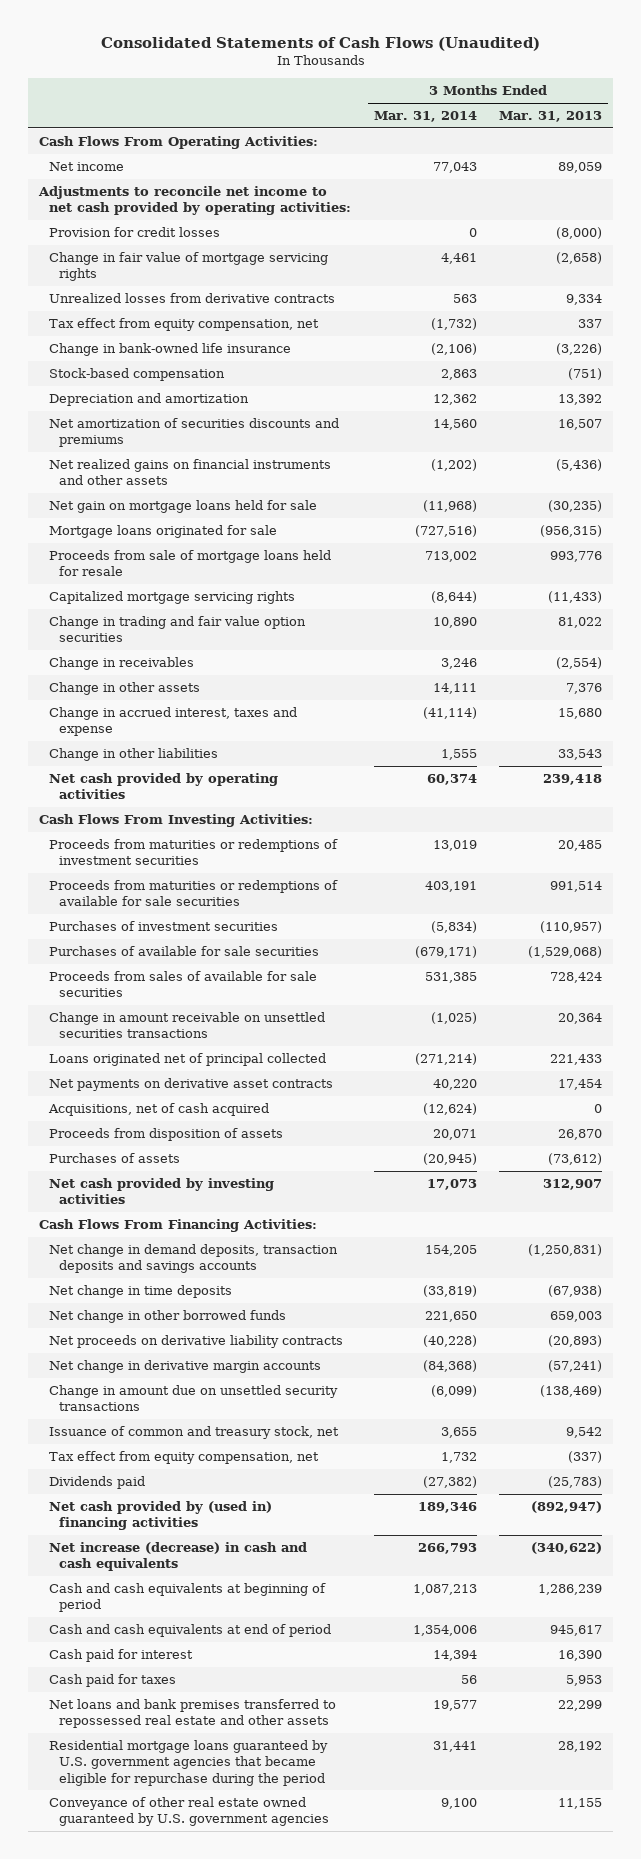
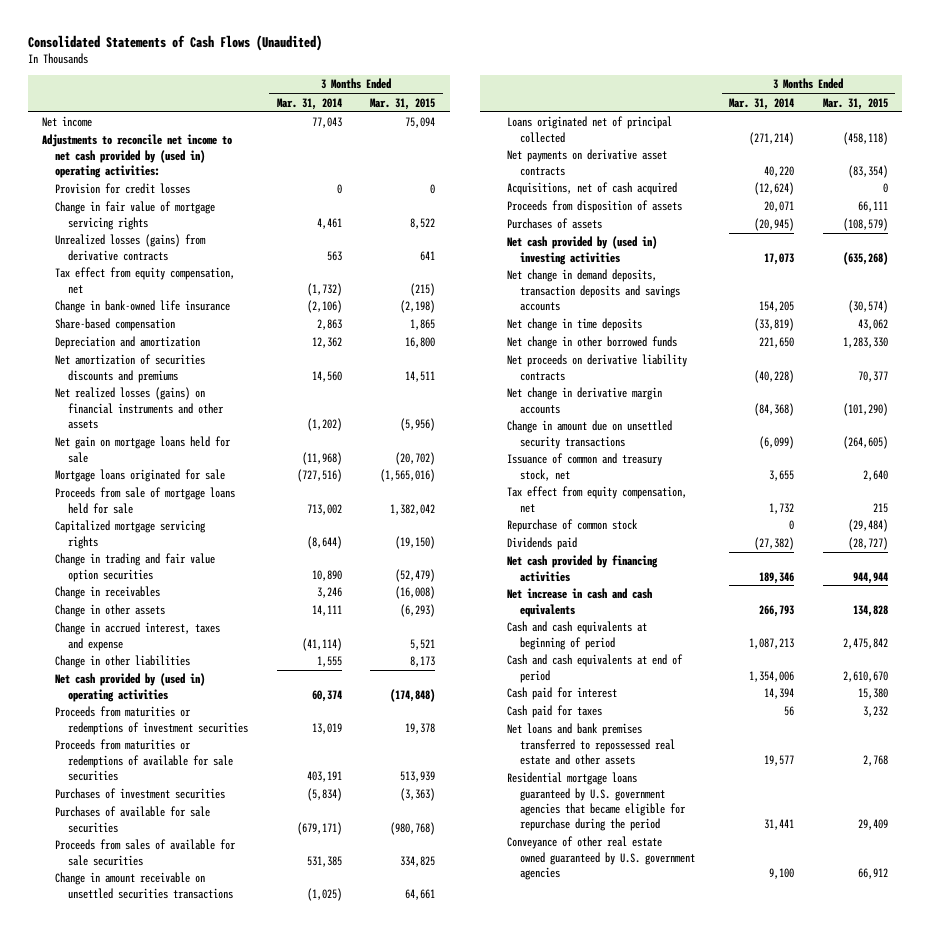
- | 3 Months Ended Mar. 31, 2014 | 3 Months Ended Mar. 31, 2013
+ | 3 Months Ended Mar. 31, 2014 | 3 Months Ended Mar. 31, 2015
- Cash Flows From Operating Activities:
- Adjustments to reconcile net income to net cash provided by operating activities:
+ Adjustments to reconcile net income to net cash provided by (used in) operating activities:
- Unrealized losses from derivative contracts | 563 | 9,334
+ Unrealized losses (gains) from derivative contracts | 563 | 641
- Stock-based compensation | 2,863 | (751)
+ Share-based compensation | 2,863 | 1,865
- Net realized gains on financial instruments and other assets | (1,202) | (5,436)
+ Net realized losses (gains) on financial instruments and other assets | (1,202) | (5,956)
- Proceeds from sale of mortgage loans held for resale | 713,002 | 993,776
+ Proceeds from sale of mortgage loans held for sale | 713,002 | 1,382,042
- Net cash provided by operating activities | 60,374 | 239,418
- Cash Flows From Investing Activities:
+ Net cash provided by (used in) operating activities | 60,374 | (174,848)
- Net cash provided by investing activities | 17,073 | 312,907
- Cash Flows From Financing Activities:
+ Net cash provided by (used in) investing activities | 17,073 | (635,268)
+ Repurchase of common stock | 0 | (29,484)
- Net cash provided by (used in) financing activities | 189,346 | (892,947)
- Net increase (decrease) in cash and cash equivalents | 266,793 | (340,622)
+ Net cash provided by financing activities | 189,346 | 944,944
+ Net increase in cash and cash equivalents | 266,793 | 134,828

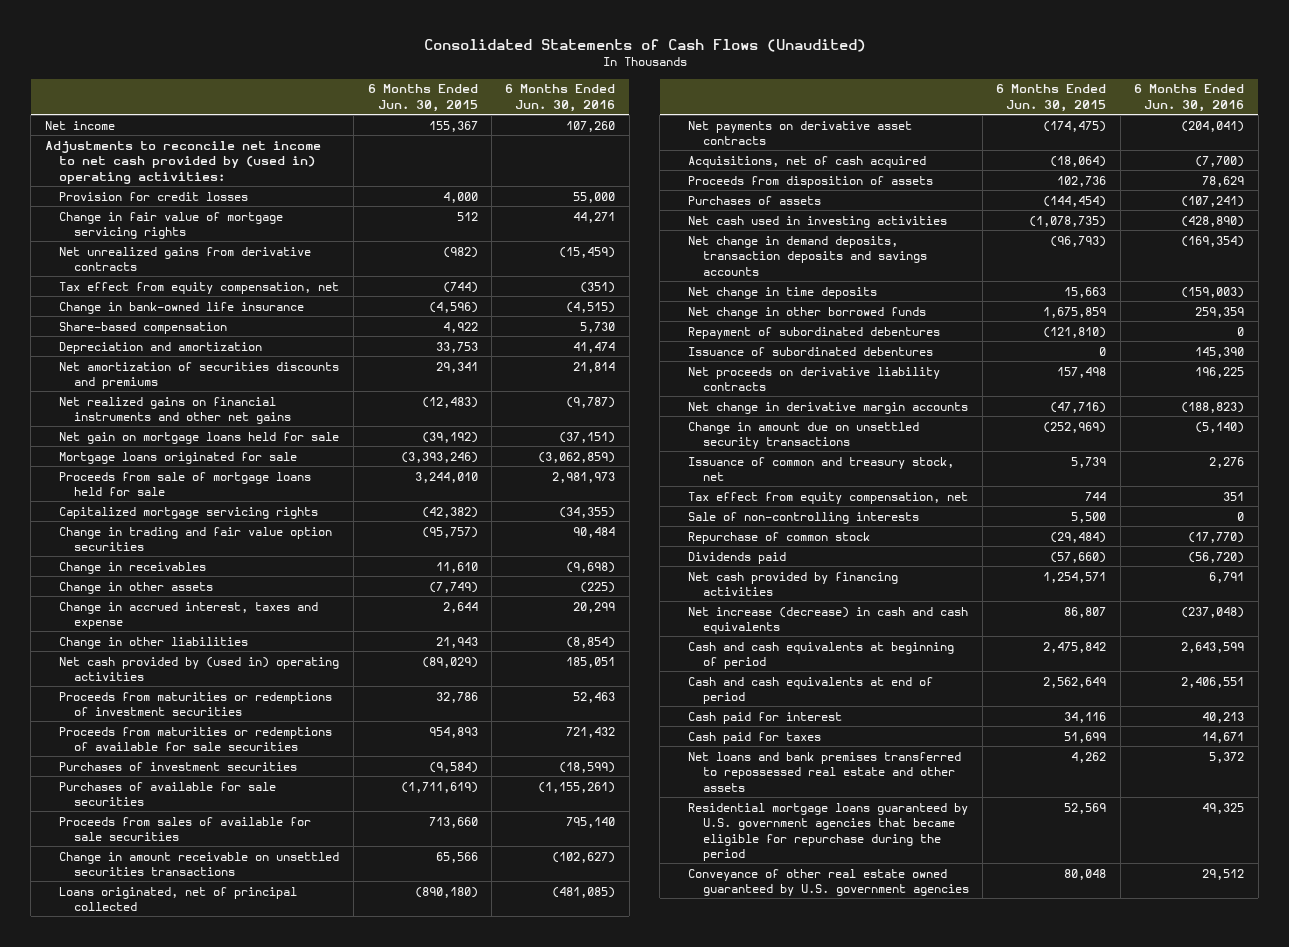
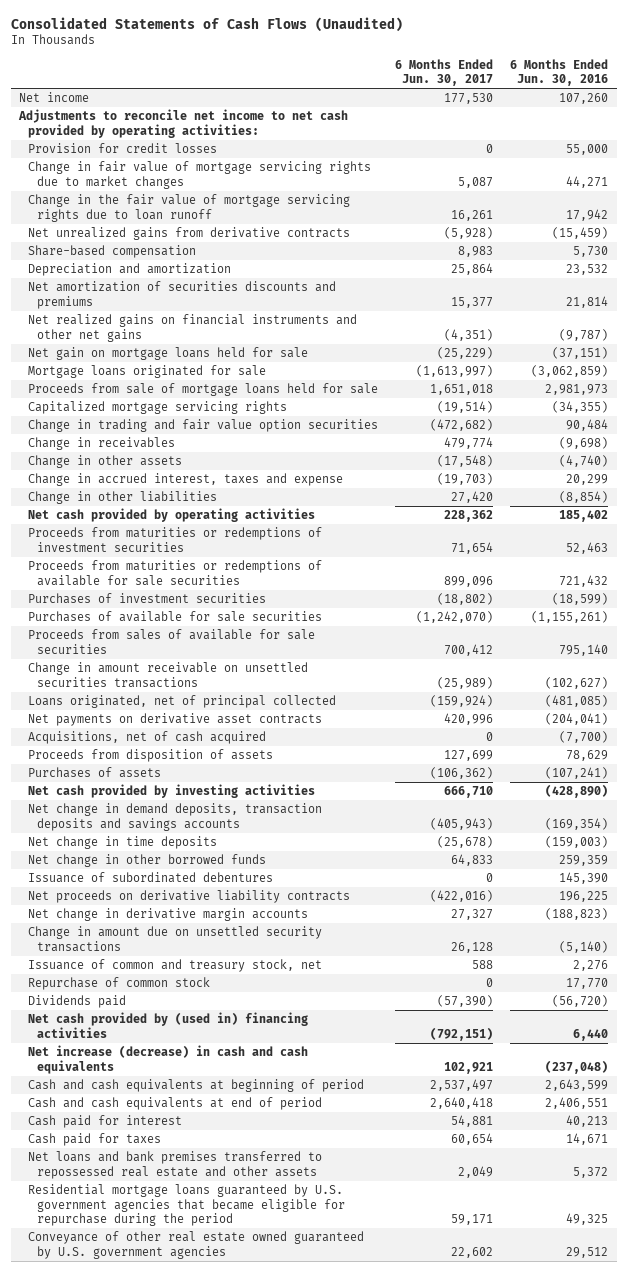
- | 6 Months Ended Jun. 30, 2015 | 6 Months Ended Jun. 30, 2016
+ | 6 Months Ended Jun. 30, 2017 | 6 Months Ended Jun. 30, 2016
- Adjustments to reconcile net income to net cash provided by (used in) operating activities:
+ Adjustments to reconcile net income to net cash provided by operating activities:
- Change in fair value of mortgage servicing rights | 512 | 44,271
+ Change in fair value of mortgage servicing rights due to market changes | 5,087 | 44,271
+ Change in the fair value of mortgage servicing rights due to loan runoff | 16,261 | 17,942
- Tax effect from equity compensation, net | (744) | (351)
- Change in bank-owned life insurance | (4,596) | (4,515)
- Depreciation and amortization | 33,753 | 41,474
+ Depreciation and amortization | 25,864 | 23,532
- Change in other assets | (7,749) | (225)
+ Change in other assets | (17,548) | (4,740)
- Net cash provided by (used in) operating activities | (89,029) | 185,051
+ Net cash provided by operating activities | 228,362 | 185,402
- Net cash used in investing activities | (1,078,735) | (428,890)
+ Net cash provided by investing activities | 666,710 | (428,890)
- Repayment of subordinated debentures | (121,810) | 0
- Tax effect from equity compensation, net | 744 | 351
- Sale of non-controlling interests | 5,500 | 0
- Repurchase of common stock | (29,484) | (17,770)
+ Repurchase of common stock | 0 | 17,770
- Net cash provided by financing activities | 1,254,571 | 6,791
+ Net cash provided by (used in) financing activities | (792,151) | 6,440

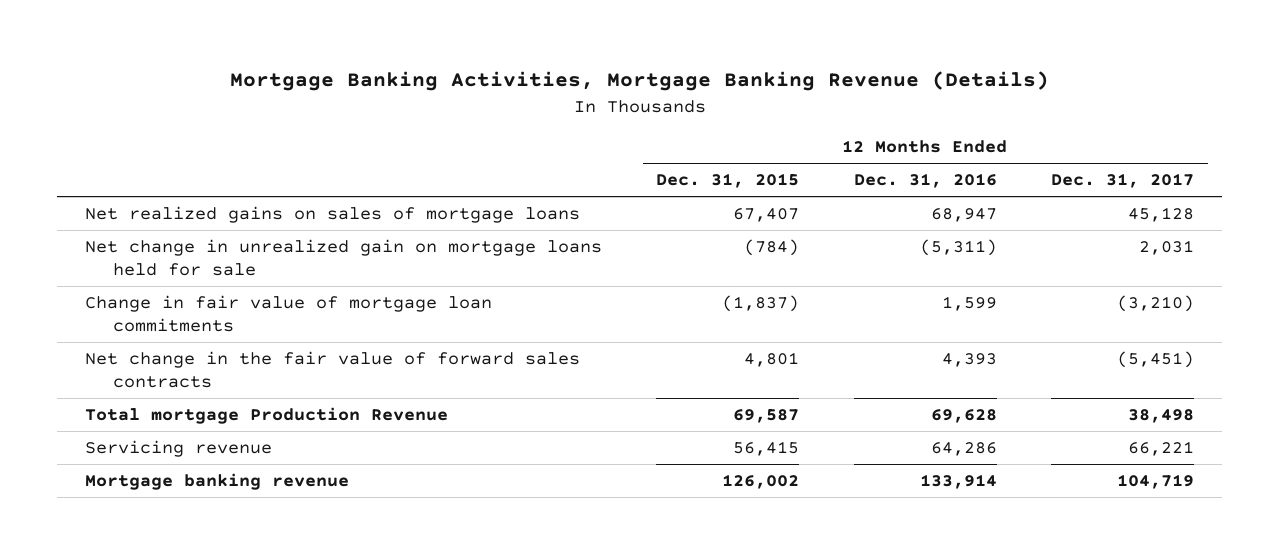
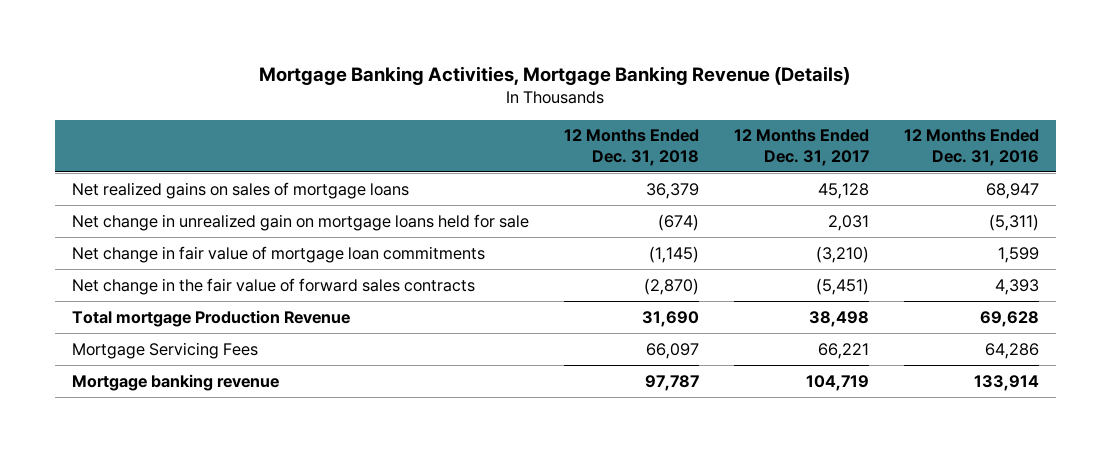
- | 12 Months Ended Dec. 31, 2015 | 12 Months Ended Dec. 31, 2016 | 12 Months Ended Dec. 31, 2017
+ | 12 Months Ended Dec. 31, 2018 | 12 Months Ended Dec. 31, 2017 | 12 Months Ended Dec. 31, 2016
- Change in fair value of mortgage loan commitments | (1,837) | 1,599 | (3,210)
+ Net change in fair value of mortgage loan commitments | (1,145) | (3,210) | 1,599
- Servicing revenue | 56,415 | 64,286 | 66,221
+ Mortgage Servicing Fees | 66,097 | 66,221 | 64,286

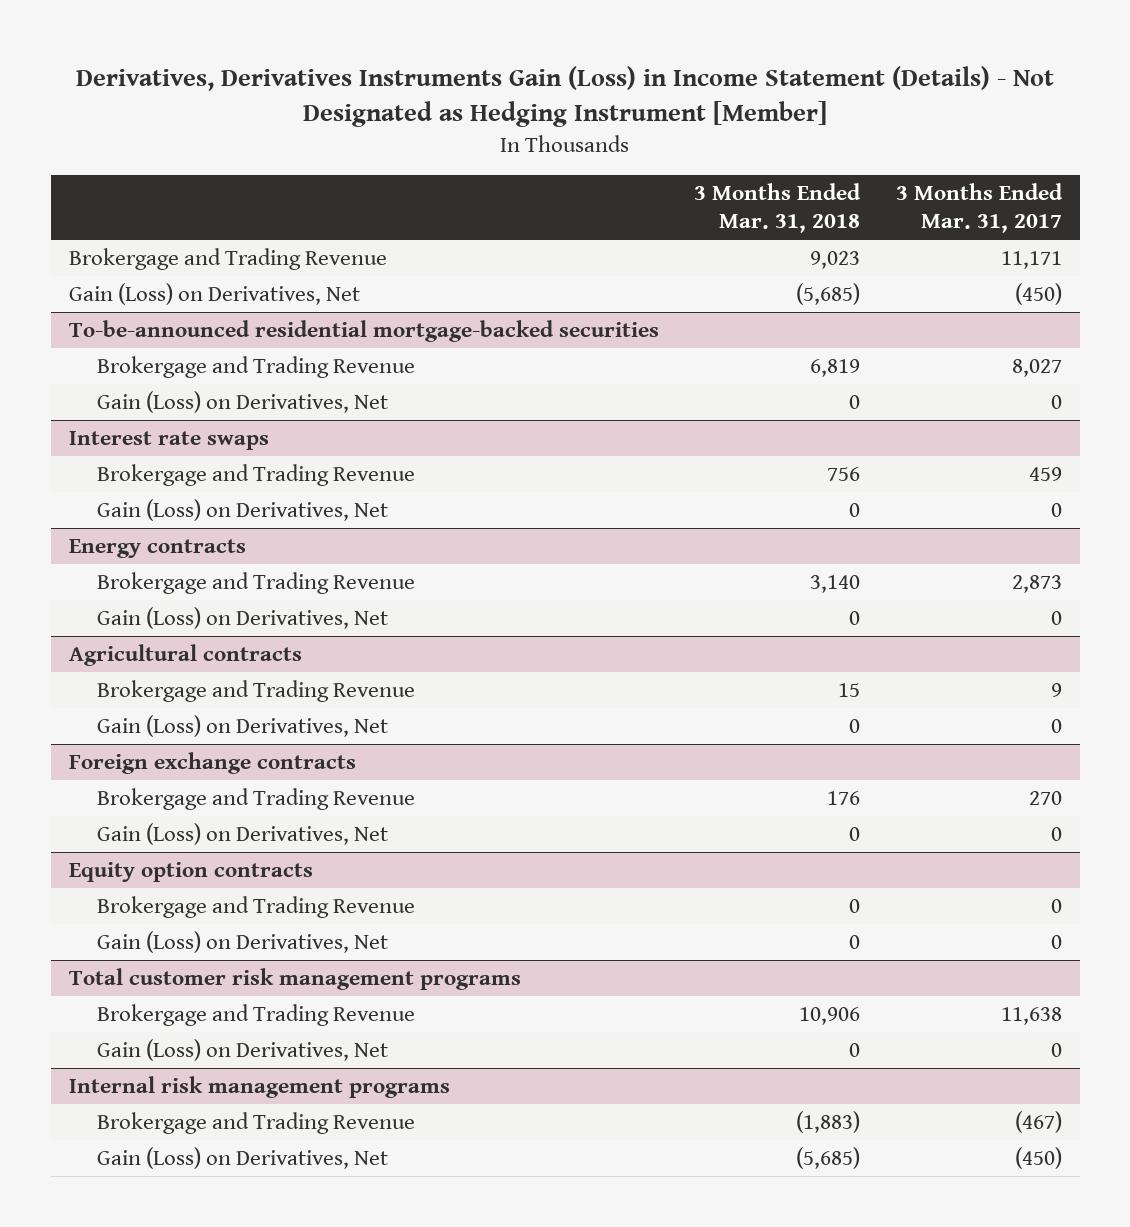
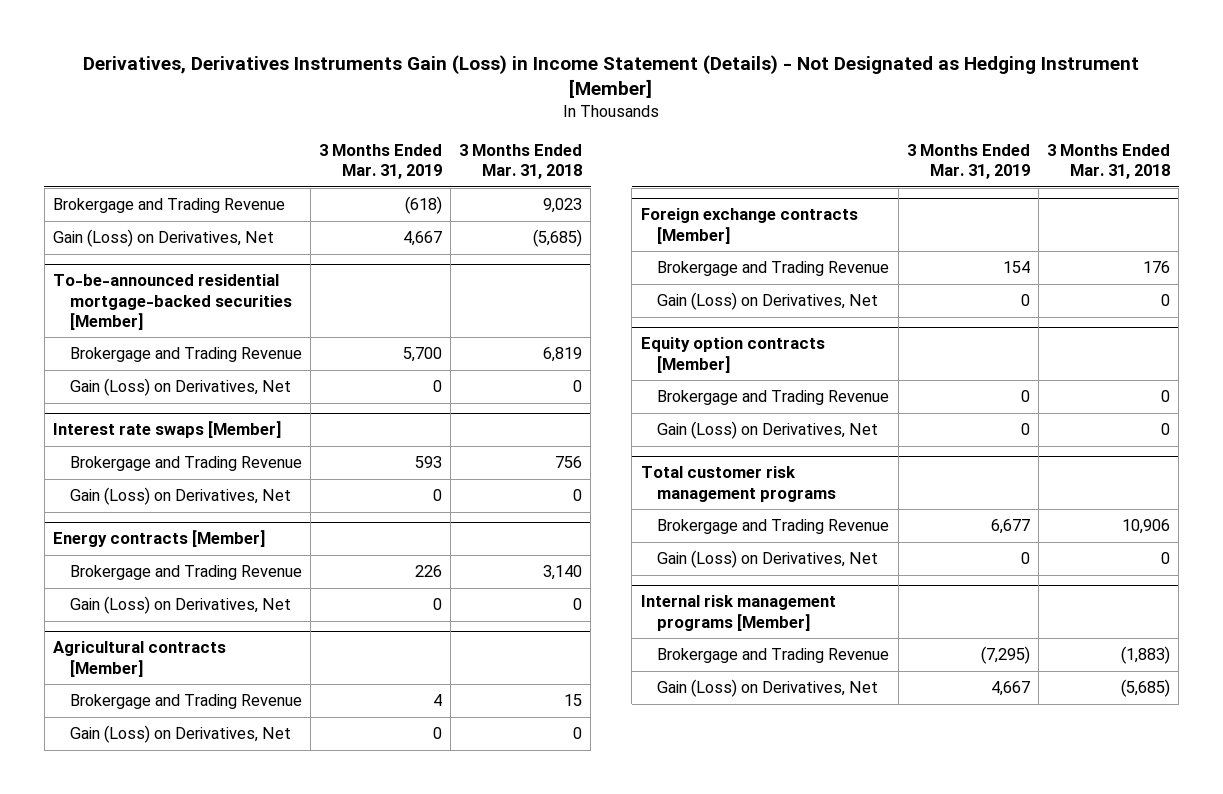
- | 3 Months Ended Mar. 31, 2018 | 3 Months Ended Mar. 31, 2017
+ | 3 Months Ended Mar. 31, 2019 | 3 Months Ended Mar. 31, 2018
- To-be-announced residential mortgage-backed securities
+ To-be-announced residential mortgage-backed securities [Member]
- Interest rate swaps
+ Interest rate swaps [Member]
- Energy contracts
+ Energy contracts [Member]
- Agricultural contracts
+ Agricultural contracts [Member]
- Foreign exchange contracts
+ Foreign exchange contracts [Member]
- Equity option contracts
+ Equity option contracts [Member]
- Internal risk management programs
+ Internal risk management programs [Member]

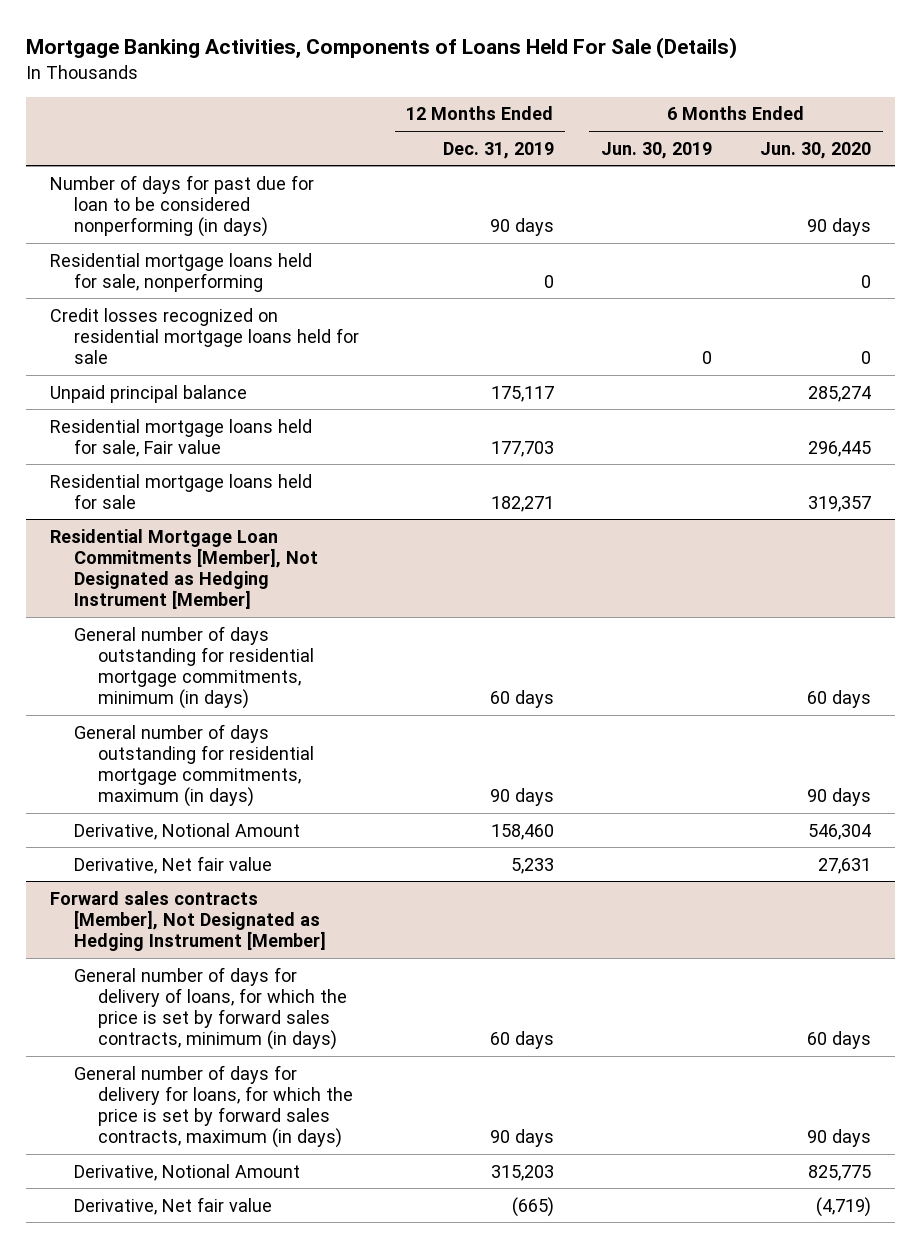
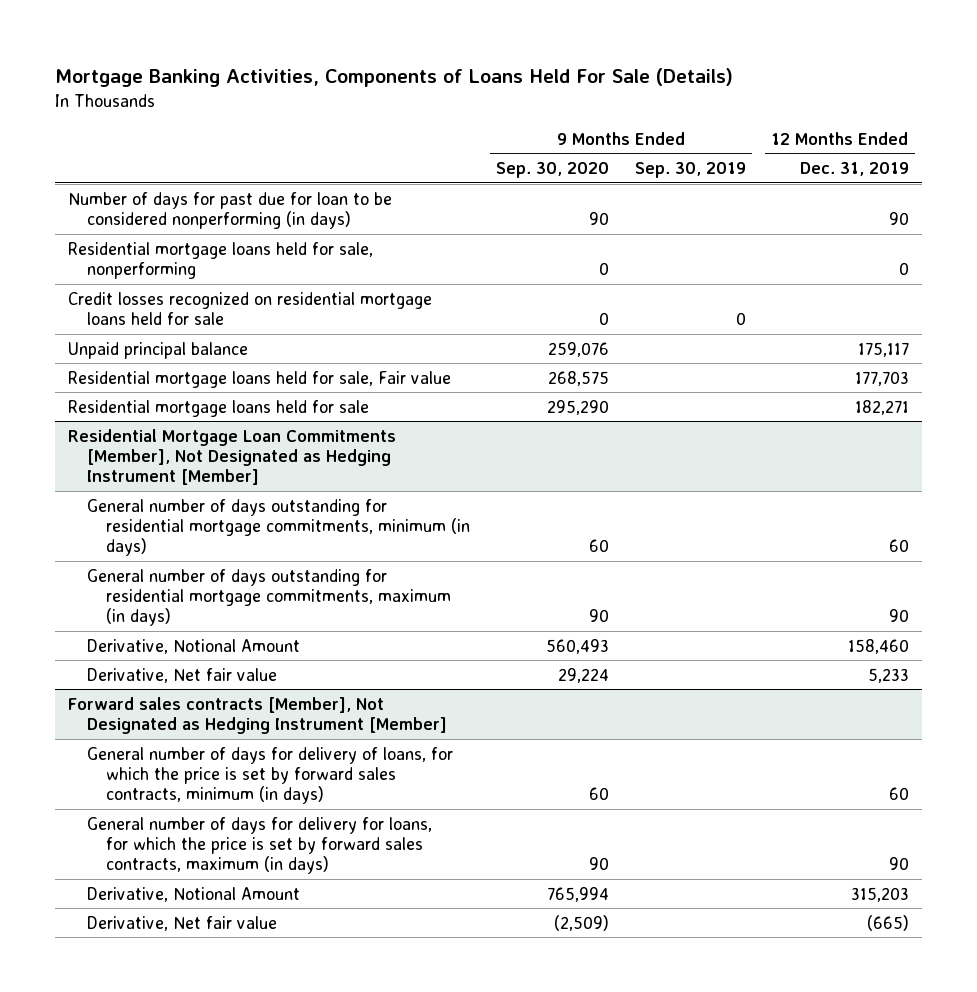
- | 12 Months Ended Dec. 31, 2019 | 6 Months Ended Jun. 30, 2019 | 6 Months Ended Jun. 30, 2020
+ | 9 Months Ended Sep. 30, 2020 | 9 Months Ended Sep. 30, 2019 | 12 Months Ended Dec. 31, 2019
- Number of days for past due for loan to be considered nonperforming (in days) | 90 days | | 90 days
+ Number of days for past due for loan to be considered nonperforming (in days) | 90 | | 90
@ Residential Mortgage Loan Commitments [Member], Not Designated as Hedging Instrument [Member]
- General number of days outstanding for residential mortgage commitments, minimum (in days) | 60 days | | 60 days
- General number of days outstanding for residential mortgage commitments, maximum (in days) | 90 days | | 90 days
+ General number of days outstanding for residential mortgage commitments, minimum (in days) | 60 | | 60
+ General number of days outstanding for residential mortgage commitments, maximum (in days) | 90 | | 90
@ Forward sales contracts [Member], Not Designated as Hedging Instrument [Member]
- General number of days for delivery of loans, for which the price is set by forward sales contracts, minimum (in days) | 60 days | | 60 days
- General number of days for delivery for loans, for which the price is set by forward sales contracts, maximum (in days) | 90 days | | 90 days
+ General number of days for delivery of loans, for which the price is set by forward sales contracts, minimum (in days) | 60 | | 60
+ General number of days for delivery for loans, for which the price is set by forward sales contracts, maximum (in days) | 90 | | 90

